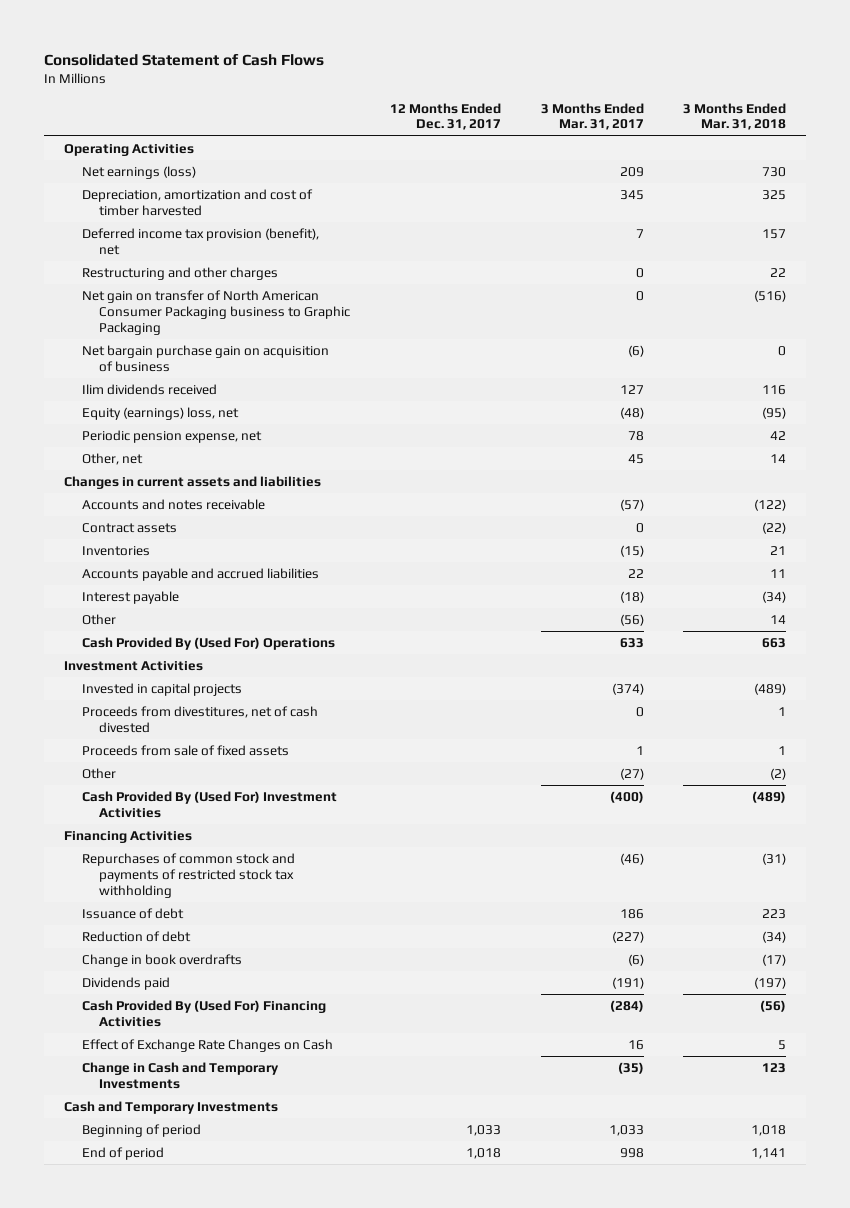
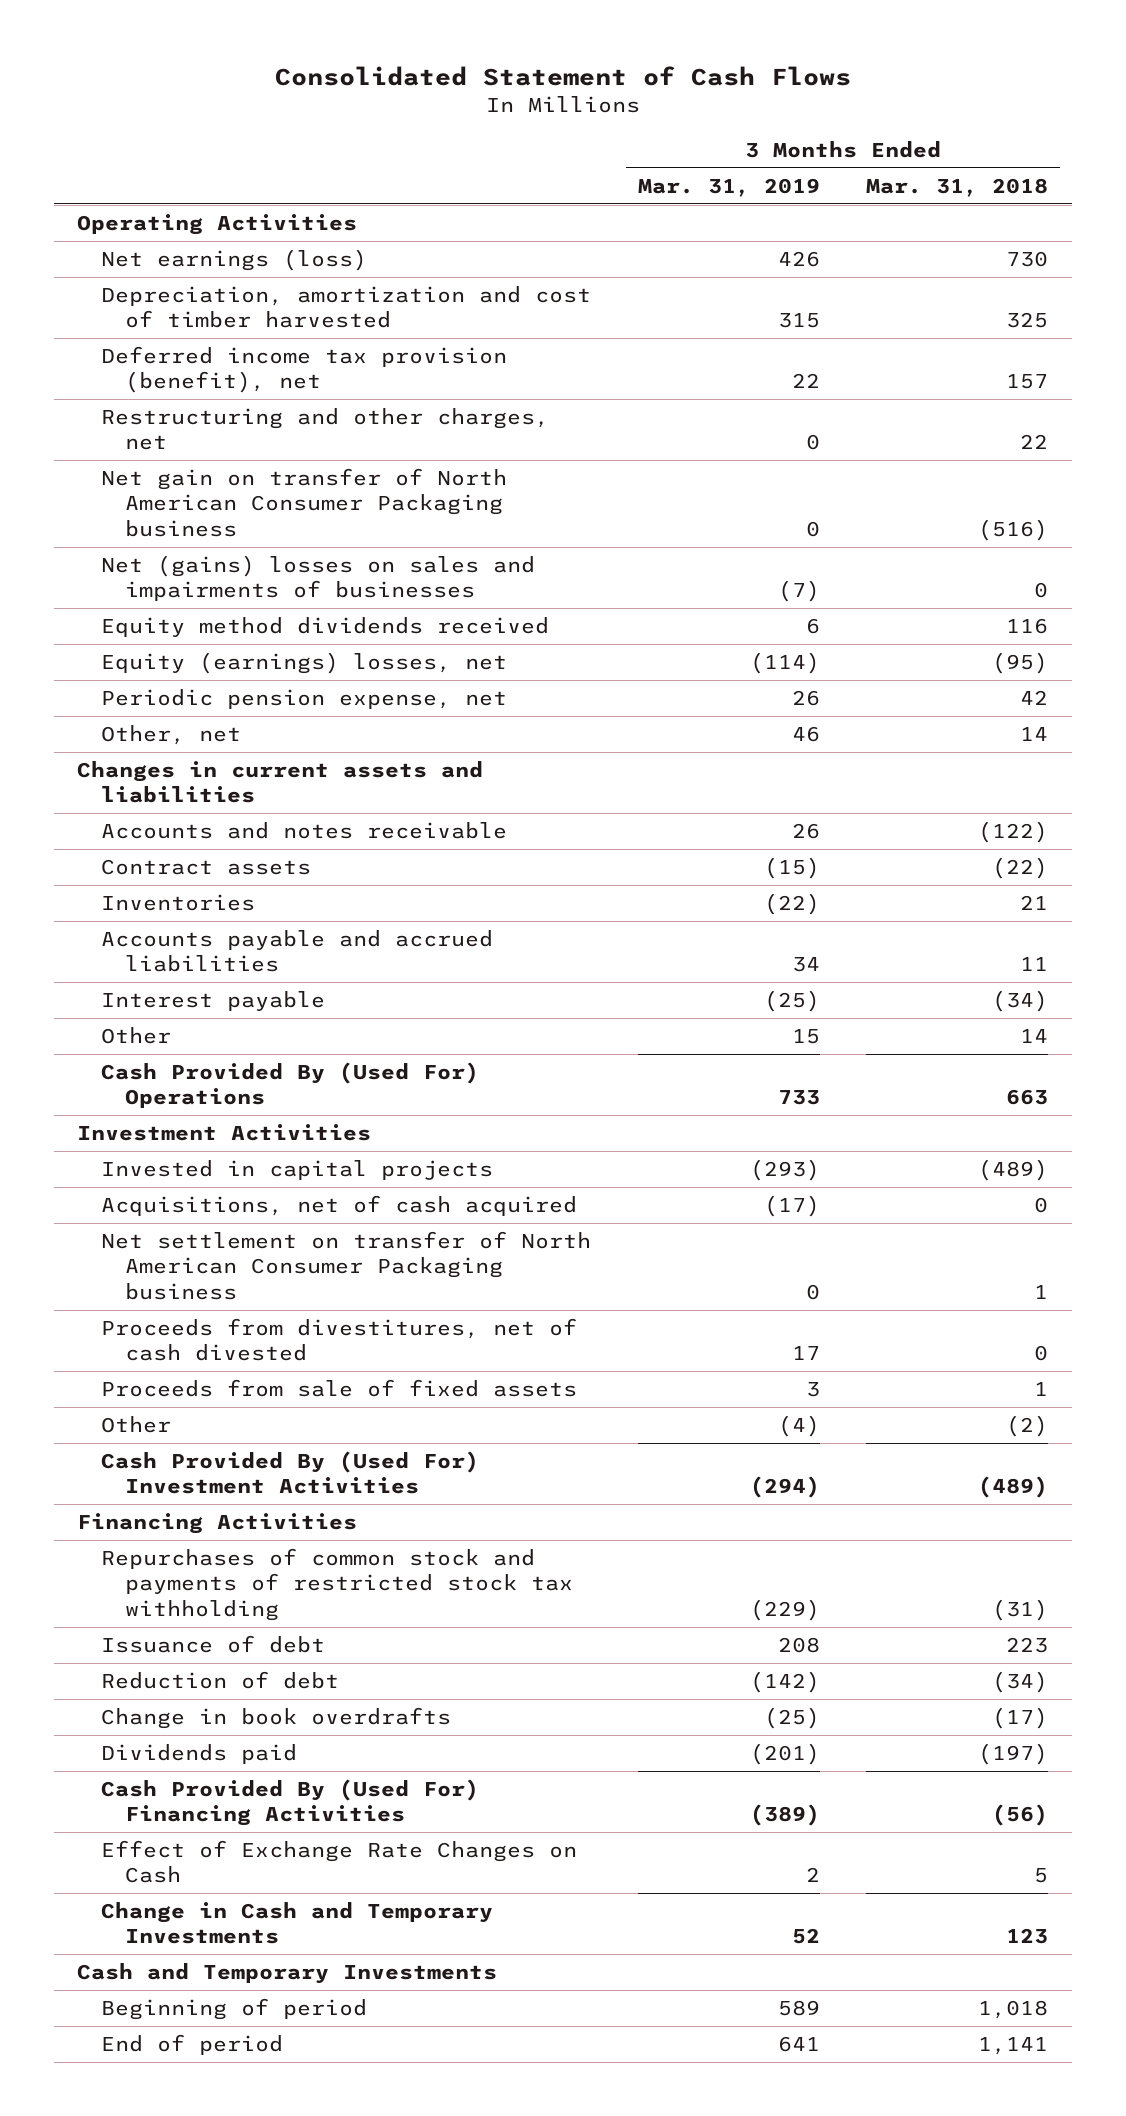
- | 12 Months Ended Dec. 31, 2017 | 3 Months Ended Mar. 31, 2017 | 3 Months Ended Mar. 31, 2018
+ | 3 Months Ended Mar. 31, 2019 | 3 Months Ended Mar. 31, 2018
- Restructuring and other charges | | 0 | 22
- Net gain on transfer of North American Consumer Packaging business to Graphic Packaging | | 0 | (516)
- Net bargain purchase gain on acquisition of business | | (6) | 0
- Ilim dividends received | | 127 | 116
- Equity (earnings) loss, net | | (48) | (95)
+ Restructuring and other charges, net | 0 | 22
+ Net gain on transfer of North American Consumer Packaging business | 0 | (516)
+ Net (gains) losses on sales and impairments of businesses | (7) | 0
+ Equity method dividends received | 6 | 116
+ Equity (earnings) losses, net | (114) | (95)
- Proceeds from divestitures, net of cash divested | | 0 | 1
+ Acquisitions, net of cash acquired | (17) | 0
+ Net settlement on transfer of North American Consumer Packaging business | 0 | 1
+ Proceeds from divestitures, net of cash divested | 17 | 0

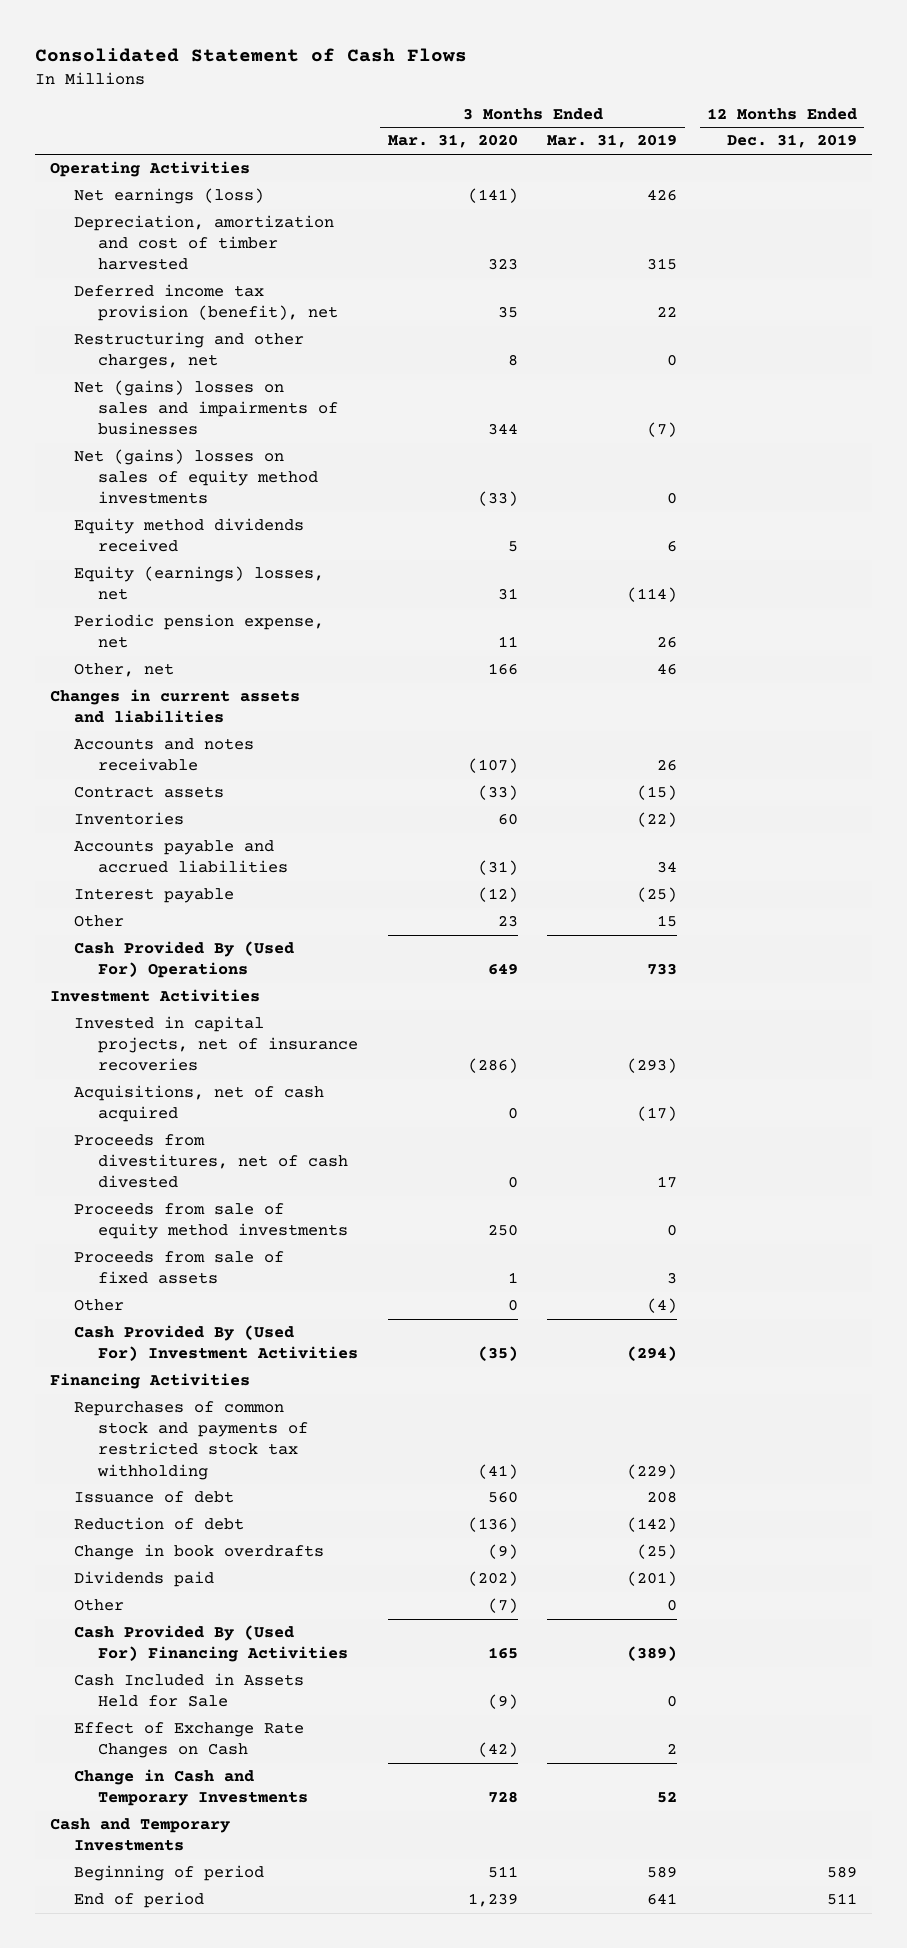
- | 3 Months Ended Mar. 31, 2019 | 3 Months Ended Mar. 31, 2018
+ | 3 Months Ended Mar. 31, 2020 | 3 Months Ended Mar. 31, 2019 | 12 Months Ended Dec. 31, 2019
- Net gain on transfer of North American Consumer Packaging business | 0 | (516)
+ Net (gains) losses on sales of equity method investments | (33) | 0 |
- Invested in capital projects | (293) | (489)
+ Invested in capital projects, net of insurance recoveries | (286) | (293) |
- Net settlement on transfer of North American Consumer Packaging business | 0 | 1
+ Proceeds from sale of equity method investments | 250 | 0 |
+ Other | (7) | 0 |
+ Cash Included in Assets Held for Sale | (9) | 0 |

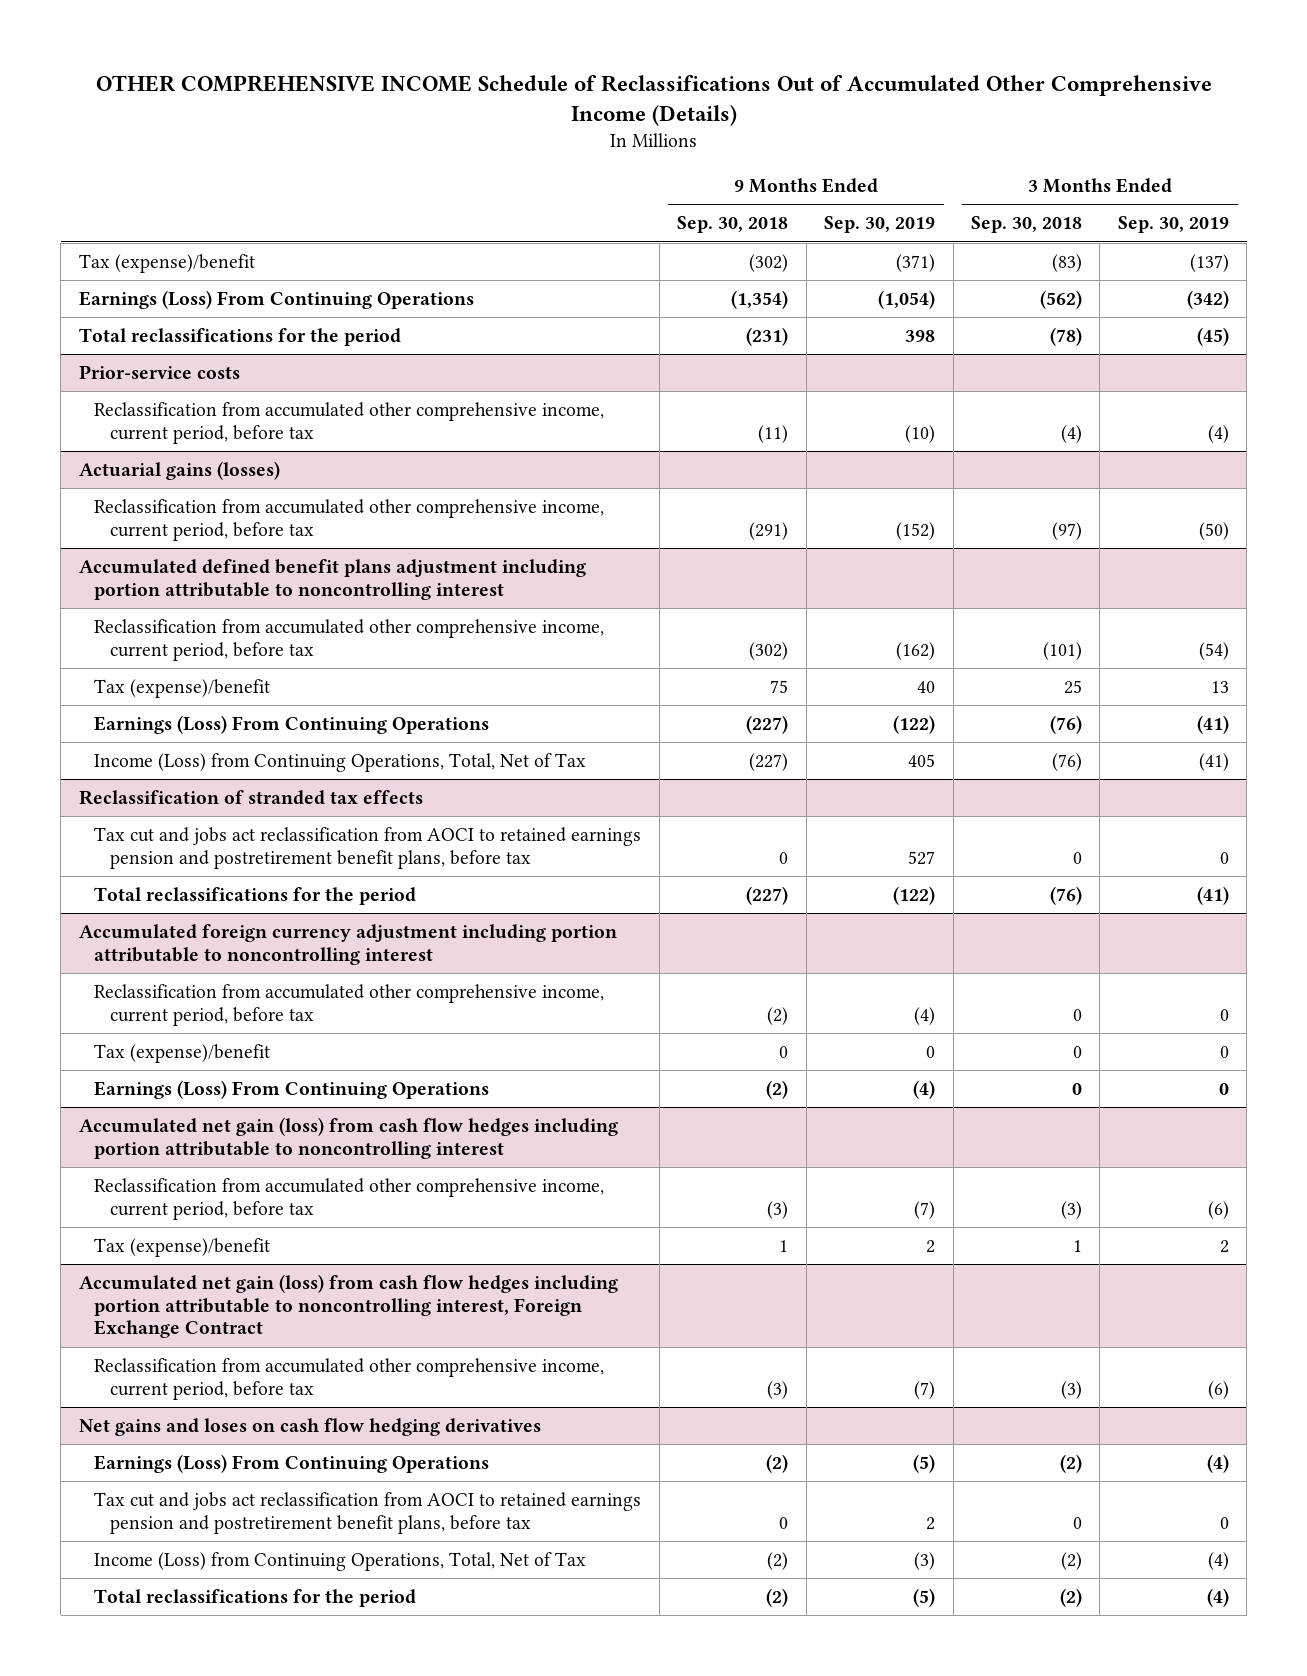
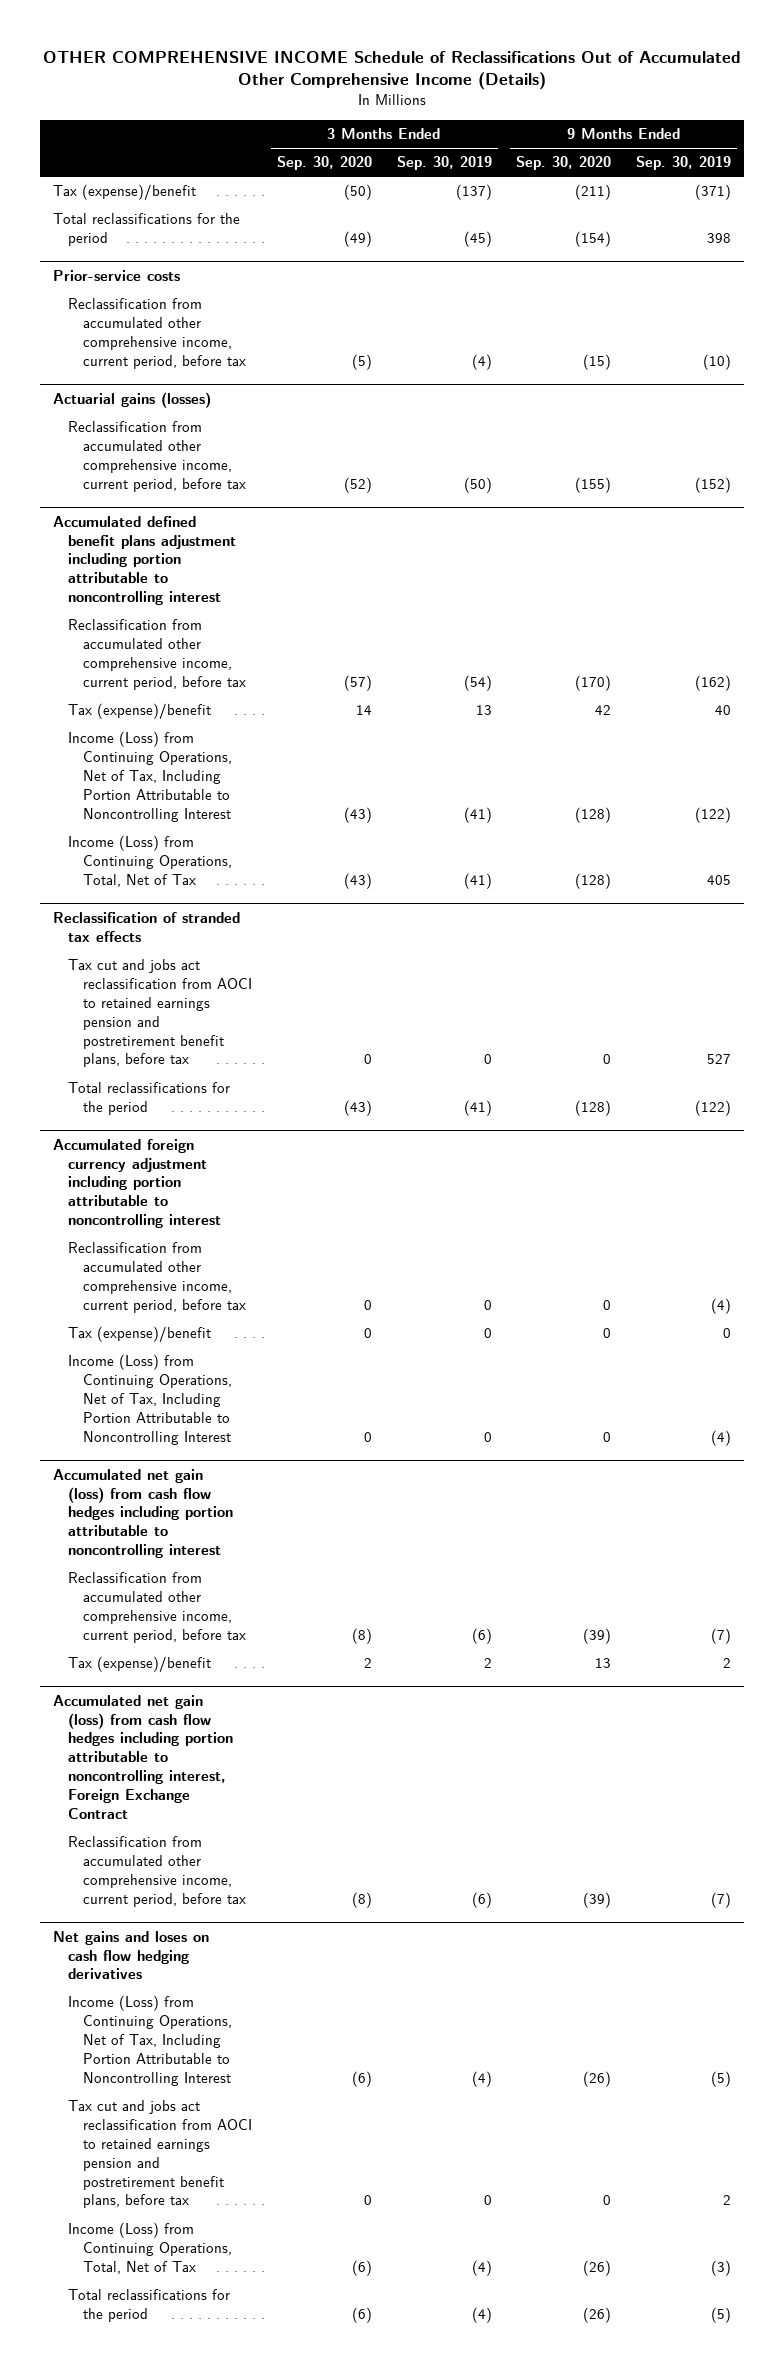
- | 9 Months Ended Sep. 30, 2018 | 9 Months Ended Sep. 30, 2019 | 3 Months Ended Sep. 30, 2018 | 3 Months Ended Sep. 30, 2019
+ | 3 Months Ended Sep. 30, 2020 | 3 Months Ended Sep. 30, 2019 | 9 Months Ended Sep. 30, 2020 | 9 Months Ended Sep. 30, 2019
- Earnings (Loss) From Continuing Operations | (1,354) | (1,054) | (562) | (342)
@ Accumulated defined benefit plans adjustment including portion attributable to noncontrolling interest
- Earnings (Loss) From Continuing Operations | (227) | (122) | (76) | (41)
+ Income (Loss) from Continuing Operations, Net of Tax, Including Portion Attributable to Noncontrolling Interest | (43) | (41) | (128) | (122)
@ Accumulated foreign currency adjustment including portion attributable to noncontrolling interest
- Earnings (Loss) From Continuing Operations | (2) | (4) | 0 | 0
+ Income (Loss) from Continuing Operations, Net of Tax, Including Portion Attributable to Noncontrolling Interest | 0 | 0 | 0 | (4)
@ Net gains and loses on cash flow hedging derivatives
- Earnings (Loss) From Continuing Operations | (2) | (5) | (2) | (4)
+ Income (Loss) from Continuing Operations, Net of Tax, Including Portion Attributable to Noncontrolling Interest | (6) | (4) | (26) | (5)

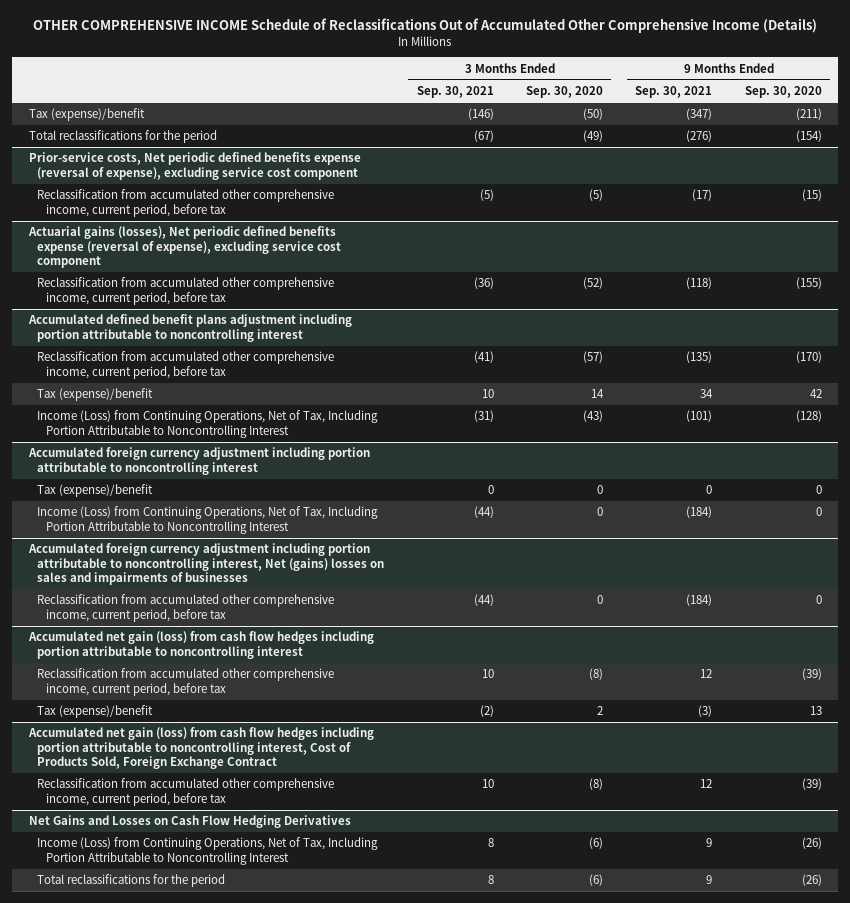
- | 3 Months Ended Sep. 30, 2020 | 3 Months Ended Sep. 30, 2019 | 9 Months Ended Sep. 30, 2020 | 9 Months Ended Sep. 30, 2019
+ | 3 Months Ended Sep. 30, 2021 | 3 Months Ended Sep. 30, 2020 | 9 Months Ended Sep. 30, 2021 | 9 Months Ended Sep. 30, 2020
- Prior-service costs
+ Prior-service costs, Net periodic defined benefits expense (reversal of expense), excluding service cost component
- Actuarial gains (losses)
+ Actuarial gains (losses), Net periodic defined benefits expense (reversal of expense), excluding service cost component
@ Accumulated defined benefit plans adjustment including portion attributable to noncontrolling interest
- Income (Loss) from Continuing Operations, Total, Net of Tax | (43) | (41) | (128) | 405
- Reclassification of stranded tax effects
- Tax cut and jobs act reclassification from AOCI to retained earnings pension and postretirement benefit plans, before tax | 0 | 0 | 0 | 527
- Total reclassifications for the period | (43) | (41) | (128) | (122)
@ Accumulated foreign currency adjustment including portion attributable to noncontrolling interest
- Reclassification from accumulated other comprehensive income, current period, before tax | 0 | 0 | 0 | (4)
+ Accumulated foreign currency adjustment including portion attributable to noncontrolling interest, Net (gains) losses on sales and impairments of businesses
+ Reclassification from accumulated other comprehensive income, current period, before tax | (44) | 0 | (184) | 0
- Accumulated net gain (loss) from cash flow hedges including portion attributable to noncontrolling interest, Foreign Exchange Contract
+ Accumulated net gain (loss) from cash flow hedges including portion attributable to noncontrolling interest, Cost of Products Sold, Foreign Exchange Contract
- Net gains and loses on cash flow hedging derivatives
+ Net Gains and Losses on Cash Flow Hedging Derivatives
- Tax cut and jobs act reclassification from AOCI to retained earnings pension and postretirement benefit plans, before tax | 0 | 0 | 0 | 2
- Income (Loss) from Continuing Operations, Total, Net of Tax | (6) | (4) | (26) | (3)

